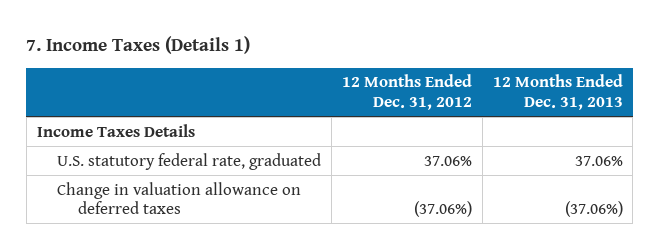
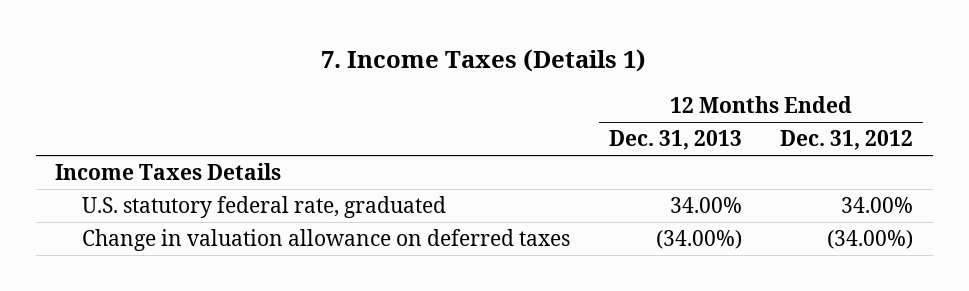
- | 12 Months Ended Dec. 31, 2012 | 12 Months Ended Dec. 31, 2013
+ | 12 Months Ended Dec. 31, 2013 | 12 Months Ended Dec. 31, 2012
- U.S. statutory federal rate, graduated | 37.06% | 37.06%
- Change in valuation allowance on deferred taxes | (37.06%) | (37.06%)
+ U.S. statutory federal rate, graduated | 34.00% | 34.00%
+ Change in valuation allowance on deferred taxes | (34.00%) | (34.00%)

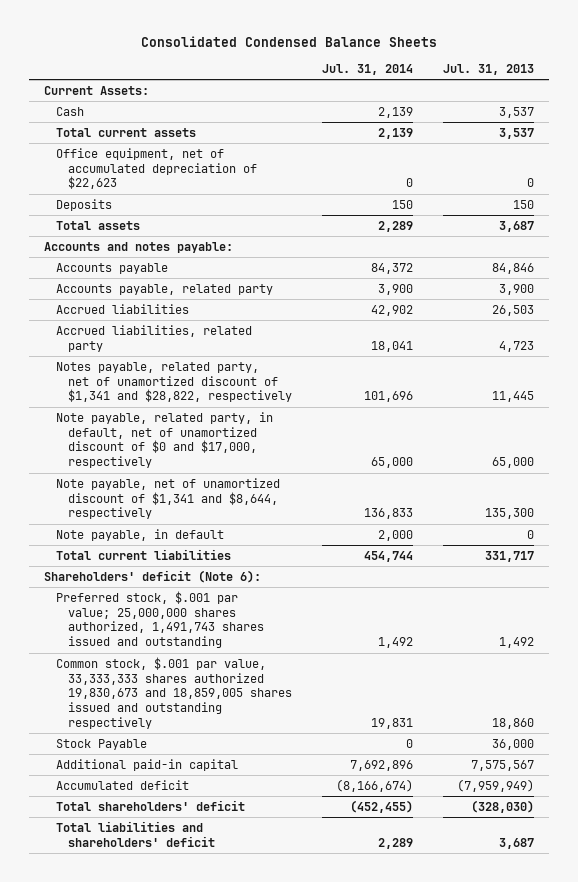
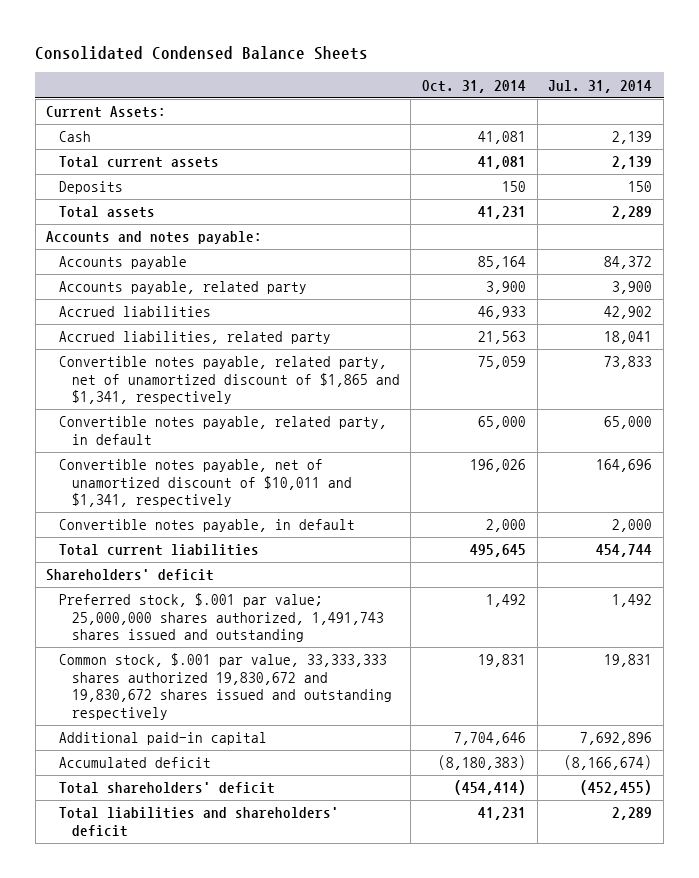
- | Jul. 31, 2014 | Jul. 31, 2013
+ | Oct. 31, 2014 | Jul. 31, 2014
- Office equipment, net of accumulated depreciation of $22,623 | 0 | 0
- Notes payable, related party, net of unamortized discount of $1,341 and $28,822, respectively | 101,696 | 11,445
- Note payable, related party, in default, net of unamortized discount of $0 and $17,000, respectively | 65,000 | 65,000
- Note payable, net of unamortized discount of $1,341 and $8,644, respectively | 136,833 | 135,300
- Note payable, in default | 2,000 | 0
+ Convertible notes payable, related party, net of unamortized discount of $1,865 and $1,341, respectively | 75,059 | 73,833
+ Convertible notes payable, related party, in default | 65,000 | 65,000
+ Convertible notes payable, net of unamortized discount of $10,011 and $1,341, respectively | 196,026 | 164,696
+ Convertible notes payable, in default | 2,000 | 2,000
- Shareholders' deficit (Note 6):
+ Shareholders' deficit
- Common stock, $.001 par value, 33,333,333 shares authorized 19,830,673 and 18,859,005 shares issued and outstanding respectively | 19,831 | 18,860
- Stock Payable | 0 | 36,000
+ Common stock, $.001 par value, 33,333,333 shares authorized 19,830,672 and 19,830,672 shares issued and outstanding respectively | 19,831 | 19,831

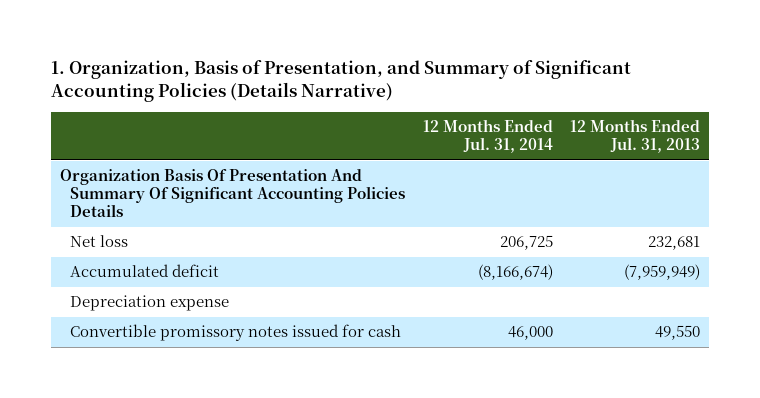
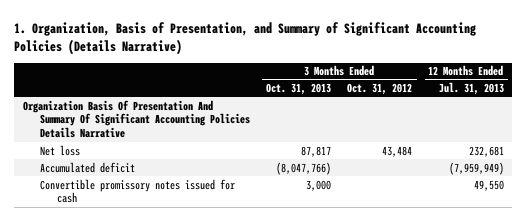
- | 12 Months Ended Jul. 31, 2014 | 12 Months Ended Jul. 31, 2013
+ | 3 Months Ended Oct. 31, 2013 | 3 Months Ended Oct. 31, 2012 | 12 Months Ended Jul. 31, 2013
- Organization Basis Of Presentation And Summary Of Significant Accounting Policies Details
+ Organization Basis Of Presentation And Summary Of Significant Accounting Policies Details Narrative
- Depreciation expense

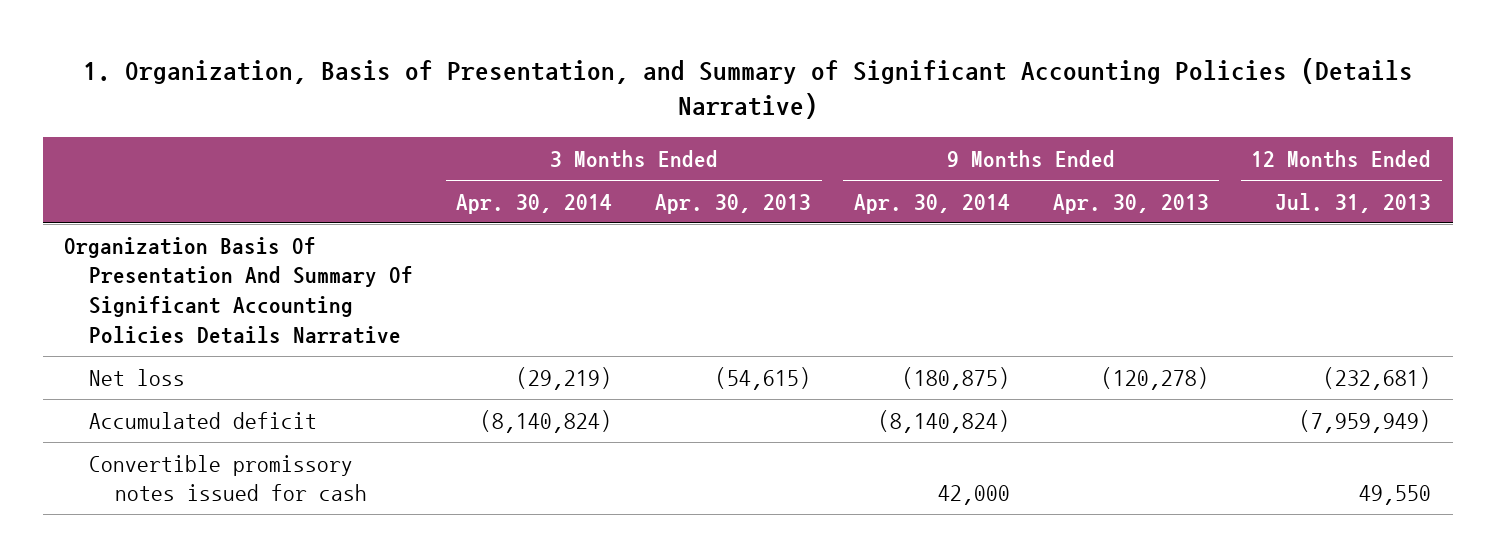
- | 3 Months Ended Oct. 31, 2013 | 3 Months Ended Oct. 31, 2012 | 12 Months Ended Jul. 31, 2013
+ | 3 Months Ended Apr. 30, 2014 | 3 Months Ended Apr. 30, 2013 | 9 Months Ended Apr. 30, 2014 | 9 Months Ended Apr. 30, 2013 | 12 Months Ended Jul. 31, 2013
- Net loss | 87,817 | 43,484 | 232,681
+ Net loss | (29,219) | (54,615) | (180,875) | (120,278) | (232,681)

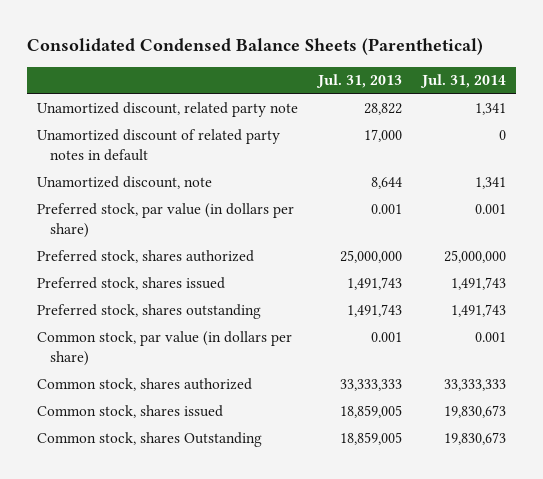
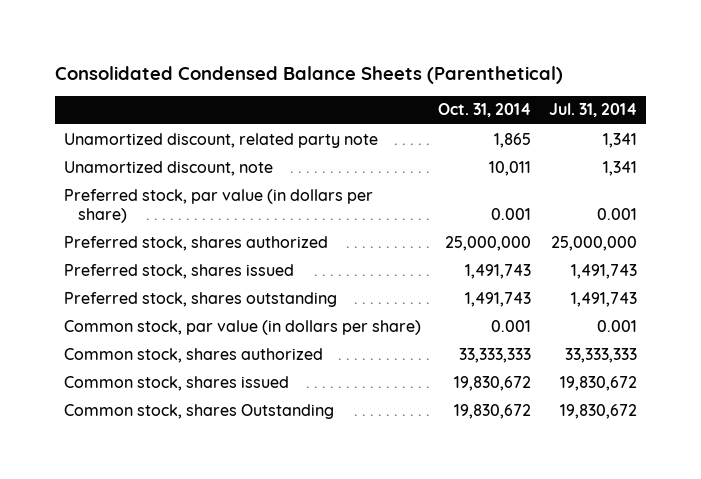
- | Jul. 31, 2013 | Jul. 31, 2014
+ | Oct. 31, 2014 | Jul. 31, 2014
- Unamortized discount of related party notes in default | 17,000 | 0
- Common stock, shares issued | 18,859,005 | 19,830,673
- Common stock, shares Outstanding | 18,859,005 | 19,830,673
+ Common stock, shares issued | 19,830,672 | 19,830,672
+ Common stock, shares Outstanding | 19,830,672 | 19,830,672

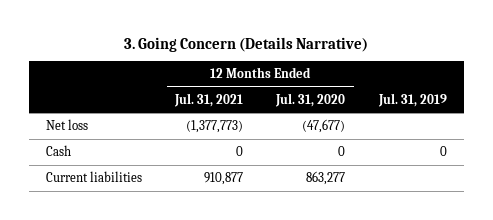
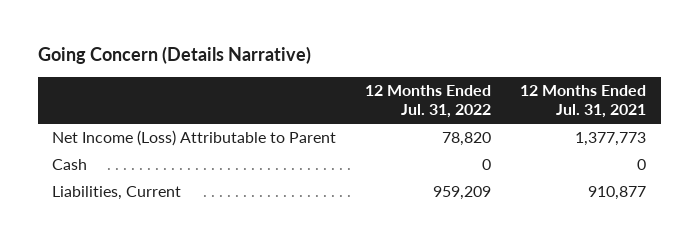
- 3. Going Concern (Details Narrative)
+ Going Concern (Details Narrative)
- | 12 Months Ended Jul. 31, 2021 | 12 Months Ended Jul. 31, 2020 | Jul. 31, 2019
+ | 12 Months Ended Jul. 31, 2022 | 12 Months Ended Jul. 31, 2021
- Net loss | (1,377,773) | (47,677) |
+ Net Income (Loss) Attributable to Parent | 78,820 | 1,377,773
- Current liabilities | 910,877 | 863,277 |
+ Liabilities, Current | 959,209 | 910,877

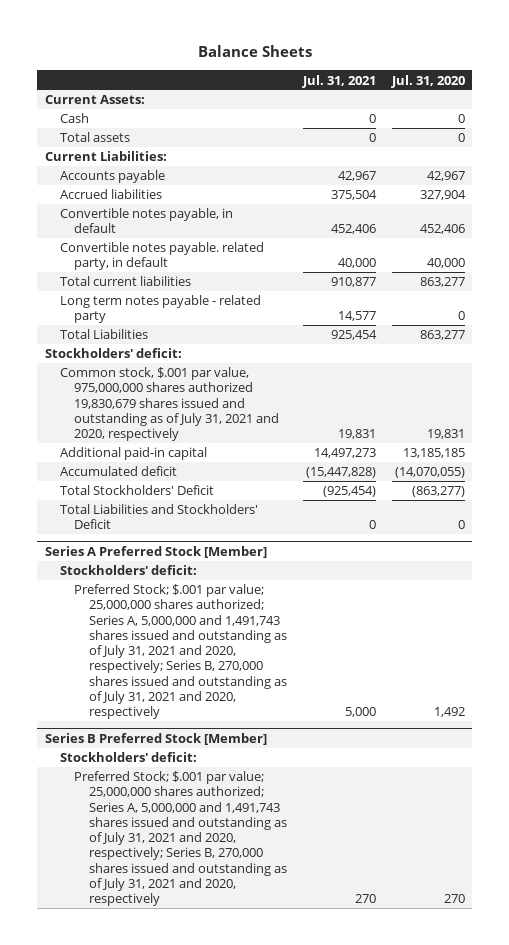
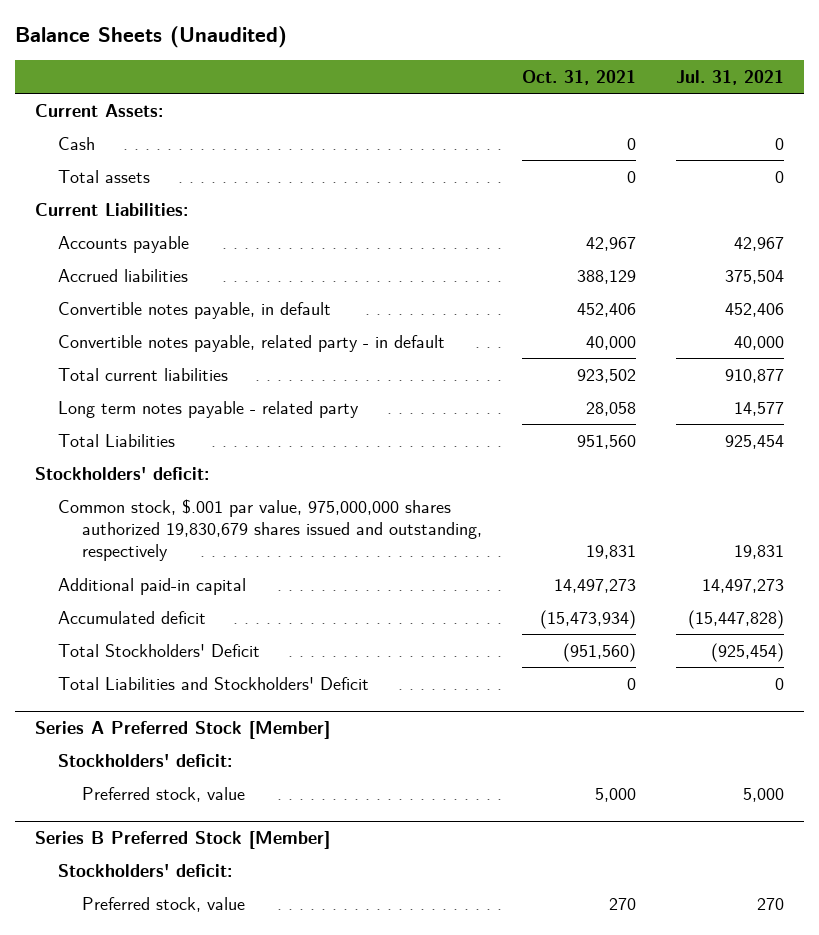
- Balance Sheets
+ Balance Sheets (Unaudited)
- | Jul. 31, 2021 | Jul. 31, 2020
+ | Oct. 31, 2021 | Jul. 31, 2021
- Convertible notes payable. related party, in default | 40,000 | 40,000
+ Convertible notes payable, related party - in default | 40,000 | 40,000
- Common stock, $.001 par value, 975,000,000 shares authorized 19,830,679 shares issued and outstanding as of July 31, 2021 and 2020, respectively | 19,831 | 19,831
+ Common stock, $.001 par value, 975,000,000 shares authorized 19,830,679 shares issued and outstanding, respectively | 19,831 | 19,831
@ Series A Preferred Stock [Member]
- Preferred Stock; $.001 par value; 25,000,000 shares authorized; Series A, 5,000,000 and 1,491,743 shares issued and outstanding as of July 31, 2021 and 2020, respectively; Series B, 270,000 shares issued and outstanding as of July 31, 2021 and 2020, respectively | 5,000 | 1,492
+ Preferred stock, value | 5,000 | 5,000
@ Series B Preferred Stock [Member]
- Preferred Stock; $.001 par value; 25,000,000 shares authorized; Series A, 5,000,000 and 1,491,743 shares issued and outstanding as of July 31, 2021 and 2020, respectively; Series B, 270,000 shares issued and outstanding as of July 31, 2021 and 2020, respectively | 270 | 270
+ Preferred stock, value | 270 | 270

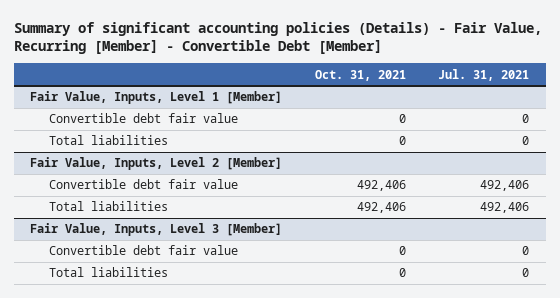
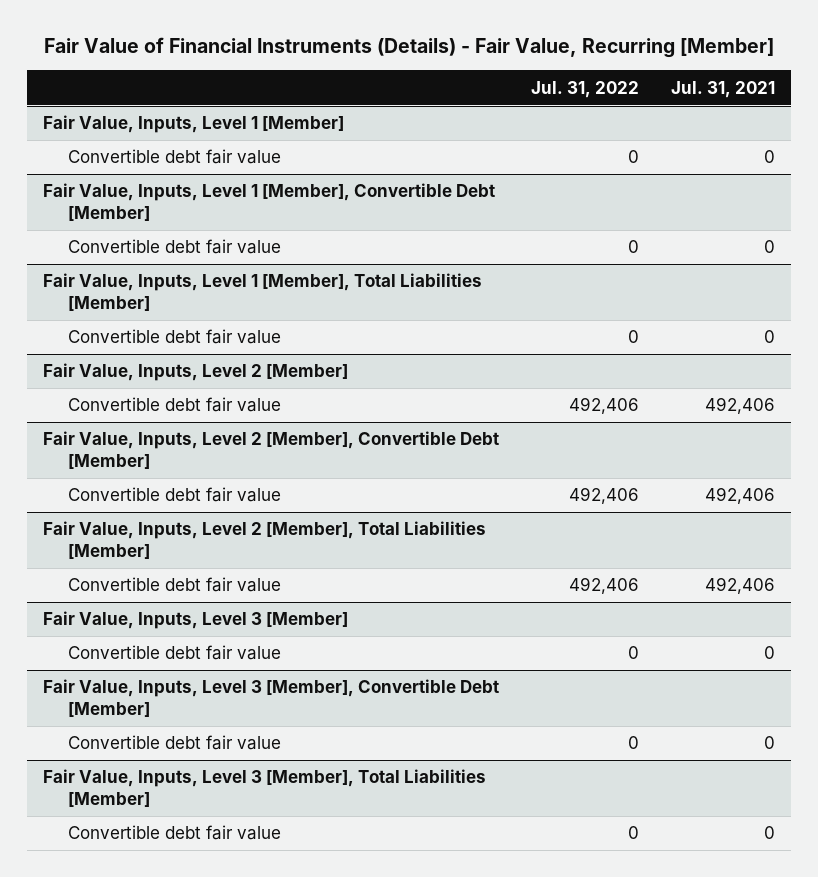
- Summary of significant accounting policies (Details) - Fair Value, Recurring [Member] - Convertible Debt [Member]
+ Fair Value of Financial Instruments (Details) - Fair Value, Recurring [Member]
- | Oct. 31, 2021 | Jul. 31, 2021
+ | Jul. 31, 2022 | Jul. 31, 2021
@ Fair Value, Inputs, Level 1 [Member]
- Total liabilities | 0 | 0
+ Fair Value, Inputs, Level 1 [Member], Convertible Debt [Member]
+ Convertible debt fair value | 0 | 0
+ Fair Value, Inputs, Level 1 [Member], Total Liabilities [Member]
+ Convertible debt fair value | 0 | 0
@ Fair Value, Inputs, Level 2 [Member]
- Total liabilities | 492,406 | 492,406
+ Fair Value, Inputs, Level 2 [Member], Convertible Debt [Member]
+ Convertible debt fair value | 492,406 | 492,406
+ Fair Value, Inputs, Level 2 [Member], Total Liabilities [Member]
+ Convertible debt fair value | 492,406 | 492,406
@ Fair Value, Inputs, Level 3 [Member]
- Total liabilities | 0 | 0
+ Fair Value, Inputs, Level 3 [Member], Convertible Debt [Member]
+ Convertible debt fair value | 0 | 0
+ Fair Value, Inputs, Level 3 [Member], Total Liabilities [Member]
+ Convertible debt fair value | 0 | 0

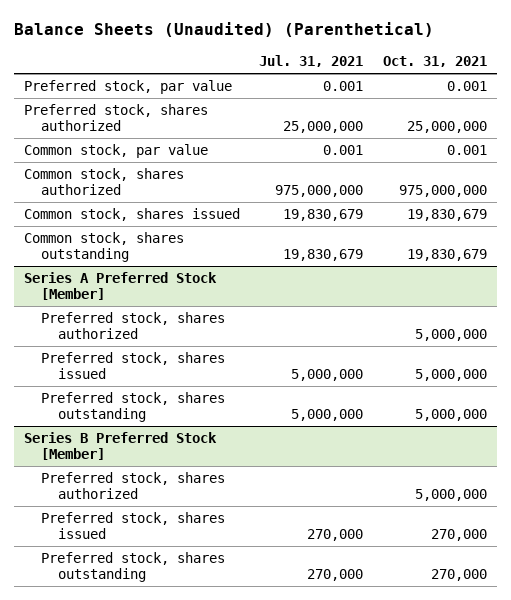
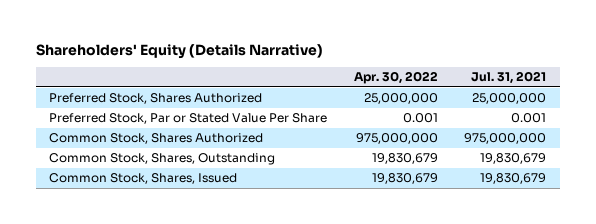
- Balance Sheets (Unaudited) (Parenthetical)
+ Shareholders' Equity (Details Narrative)
- | Jul. 31, 2021 | Oct. 31, 2021
+ | Apr. 30, 2022 | Jul. 31, 2021
- Preferred stock, par value | 0.001 | 0.001
- Preferred stock, shares authorized | 25,000,000 | 25,000,000
- Common stock, par value | 0.001 | 0.001
- Common stock, shares authorized | 975,000,000 | 975,000,000
- Common stock, shares issued | 19,830,679 | 19,830,679
- Common stock, shares outstanding | 19,830,679 | 19,830,679
- Series A Preferred Stock [Member]
- Preferred stock, shares authorized | | 5,000,000
- Preferred stock, shares issued | 5,000,000 | 5,000,000
- Preferred stock, shares outstanding | 5,000,000 | 5,000,000
- Series B Preferred Stock [Member]
- Preferred stock, shares authorized | | 5,000,000
- Preferred stock, shares issued | 270,000 | 270,000
- Preferred stock, shares outstanding | 270,000 | 270,000
+ Preferred Stock, Shares Authorized | 25,000,000 | 25,000,000
+ Preferred Stock, Par or Stated Value Per Share | 0.001 | 0.001
+ Common Stock, Shares Authorized | 975,000,000 | 975,000,000
+ Common Stock, Shares, Outstanding | 19,830,679 | 19,830,679
+ Common Stock, Shares, Issued | 19,830,679 | 19,830,679

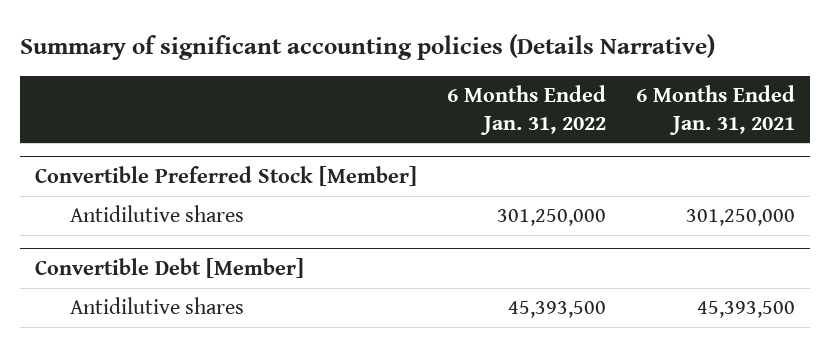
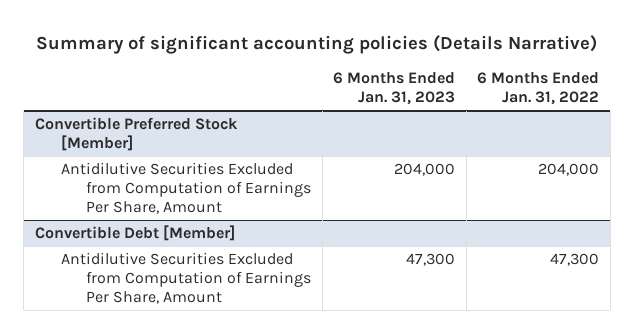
- | 6 Months Ended Jan. 31, 2022 | 6 Months Ended Jan. 31, 2021
+ | 6 Months Ended Jan. 31, 2023 | 6 Months Ended Jan. 31, 2022
@ Convertible Preferred Stock [Member]
- Antidilutive shares | 301,250,000 | 301,250,000
+ Antidilutive Securities Excluded from Computation of Earnings Per Share, Amount | 204,000 | 204,000
@ Convertible Debt [Member]
- Antidilutive shares | 45,393,500 | 45,393,500
+ Antidilutive Securities Excluded from Computation of Earnings Per Share, Amount | 47,300 | 47,300

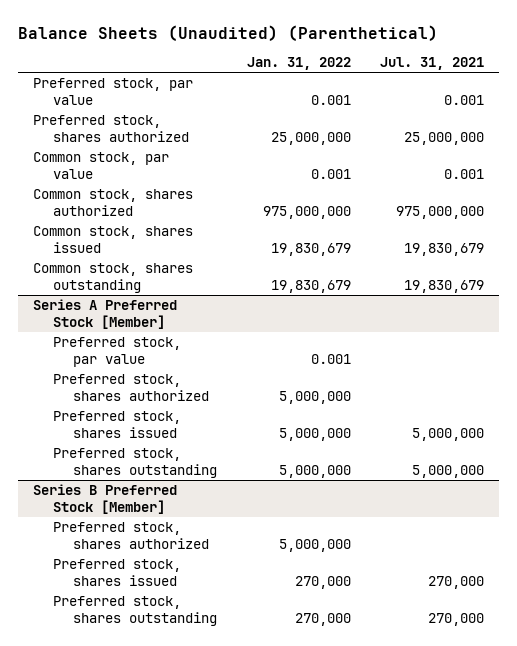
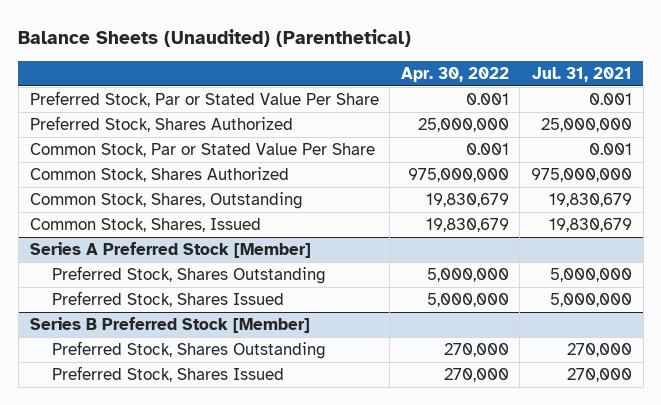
- | Jan. 31, 2022 | Jul. 31, 2021
+ | Apr. 30, 2022 | Jul. 31, 2021
- Preferred stock, par value | 0.001 | 0.001
- Preferred stock, shares authorized | 25,000,000 | 25,000,000
- Common stock, par value | 0.001 | 0.001
- Common stock, shares authorized | 975,000,000 | 975,000,000
- Common stock, shares issued | 19,830,679 | 19,830,679
- Common stock, shares outstanding | 19,830,679 | 19,830,679
+ Preferred Stock, Par or Stated Value Per Share | 0.001 | 0.001
+ Preferred Stock, Shares Authorized | 25,000,000 | 25,000,000
+ Common Stock, Par or Stated Value Per Share | 0.001 | 0.001
+ Common Stock, Shares Authorized | 975,000,000 | 975,000,000
+ Common Stock, Shares, Outstanding | 19,830,679 | 19,830,679
+ Common Stock, Shares, Issued | 19,830,679 | 19,830,679
@ Series A Preferred Stock [Member]
- Preferred stock, par value | 0.001 |
- Preferred stock, shares authorized | 5,000,000 |
- Preferred stock, shares issued | 5,000,000 | 5,000,000
- Preferred stock, shares outstanding | 5,000,000 | 5,000,000
+ Preferred Stock, Shares Outstanding | 5,000,000 | 5,000,000
+ Preferred Stock, Shares Issued | 5,000,000 | 5,000,000
@ Series B Preferred Stock [Member]
- Preferred stock, shares authorized | 5,000,000 |
- Preferred stock, shares issued | 270,000 | 270,000
- Preferred stock, shares outstanding | 270,000 | 270,000
+ Preferred Stock, Shares Outstanding | 270,000 | 270,000
+ Preferred Stock, Shares Issued | 270,000 | 270,000

